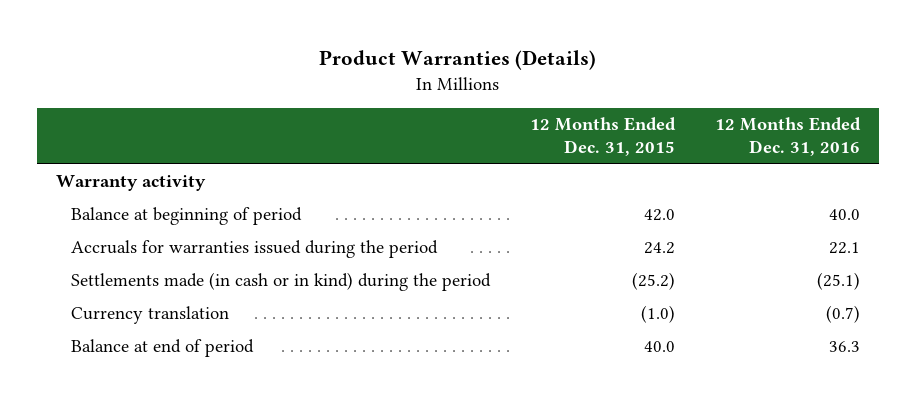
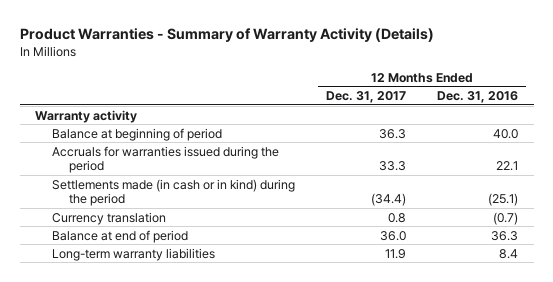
- Product Warranties (Details)
+ Product Warranties - Summary of Warranty Activity (Details)
- | 12 Months Ended Dec. 31, 2015 | 12 Months Ended Dec. 31, 2016
+ | 12 Months Ended Dec. 31, 2017 | 12 Months Ended Dec. 31, 2016
+ Long-term warranty liabilities | 11.9 | 8.4

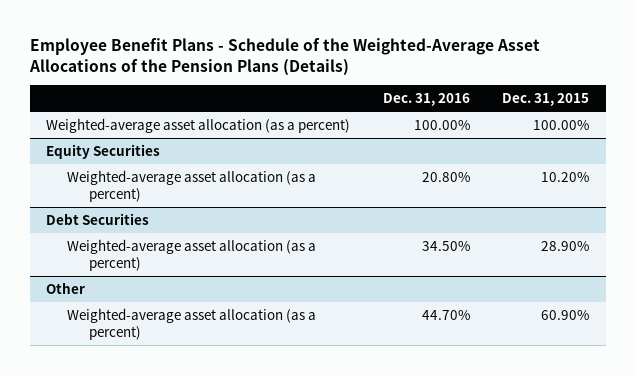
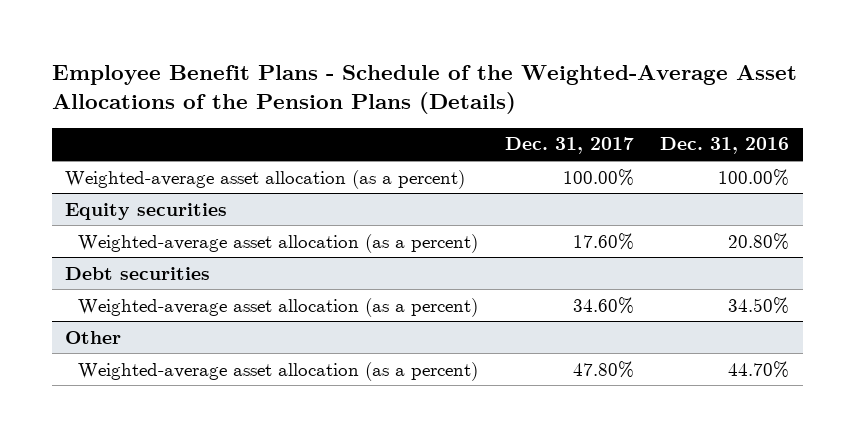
- | Dec. 31, 2016 | Dec. 31, 2015
+ | Dec. 31, 2017 | Dec. 31, 2016
- Equity Securities
+ Equity securities
- Debt Securities
+ Debt securities

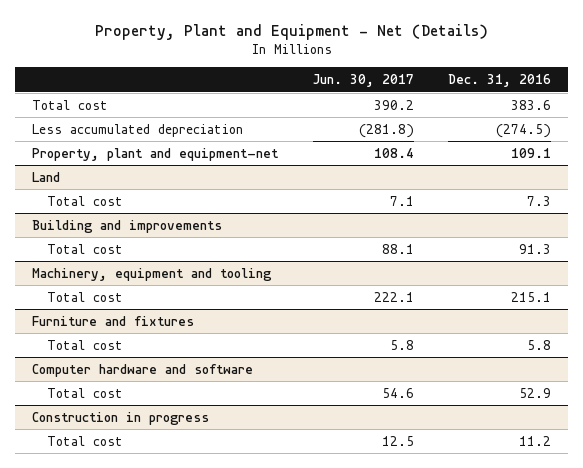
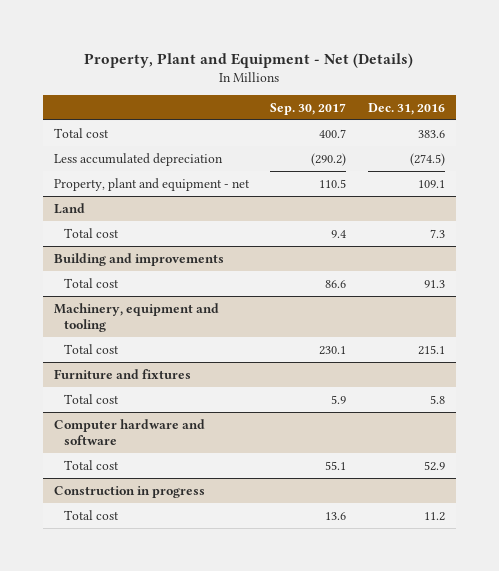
- | Jun. 30, 2017 | Dec. 31, 2016
+ | Sep. 30, 2017 | Dec. 31, 2016
- Property, plant and equipment-net | 108.4 | 109.1
+ Property, plant and equipment - net | 110.5 | 109.1

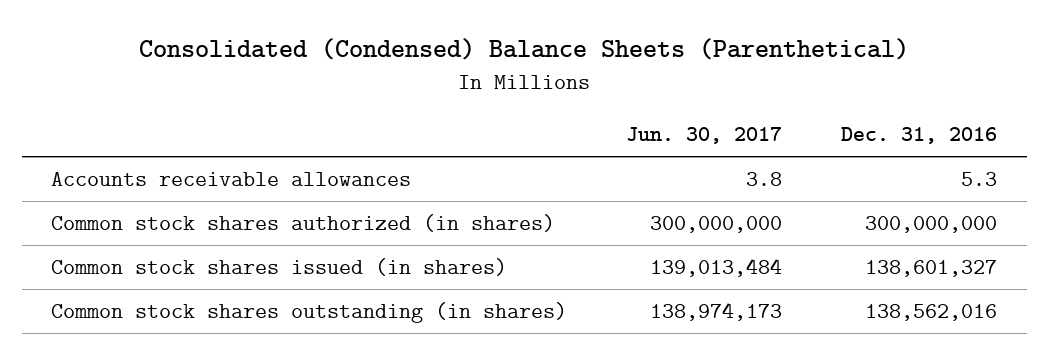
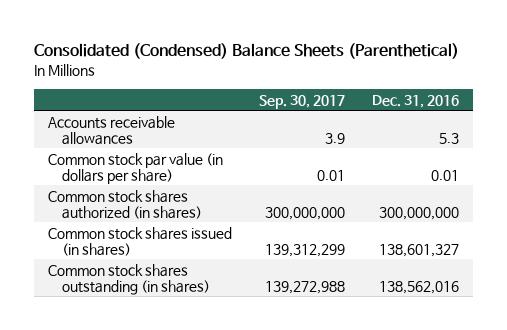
- | Jun. 30, 2017 | Dec. 31, 2016
+ | Sep. 30, 2017 | Dec. 31, 2016
+ Common stock par value (in dollars per share) | 0.01 | 0.01

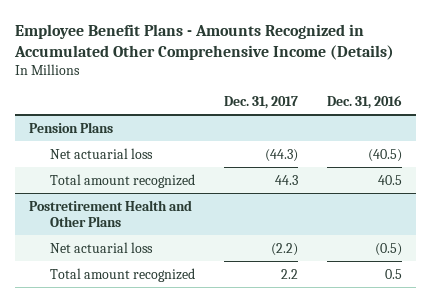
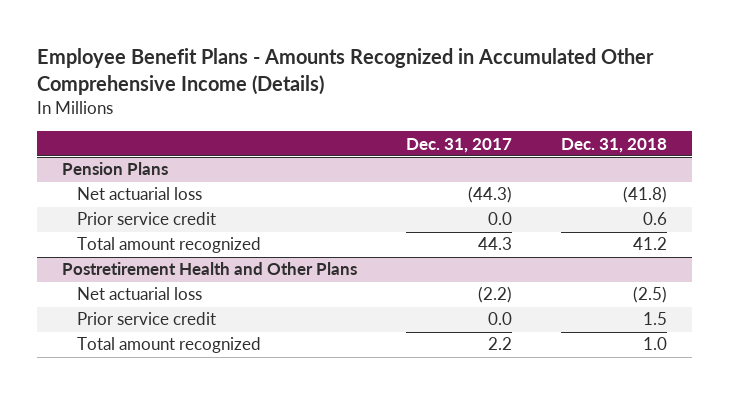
- | Dec. 31, 2017 | Dec. 31, 2016
+ | Dec. 31, 2017 | Dec. 31, 2018
@ Pension Plans
+ Prior service credit | 0.0 | 0.6
@ Postretirement Health and Other Plans
+ Prior service credit | 0.0 | 1.5

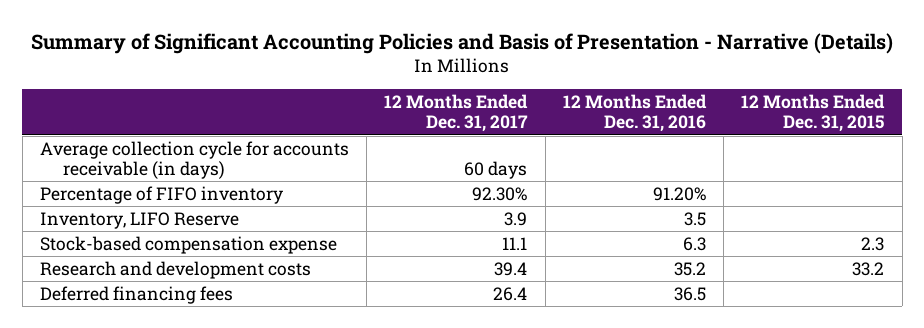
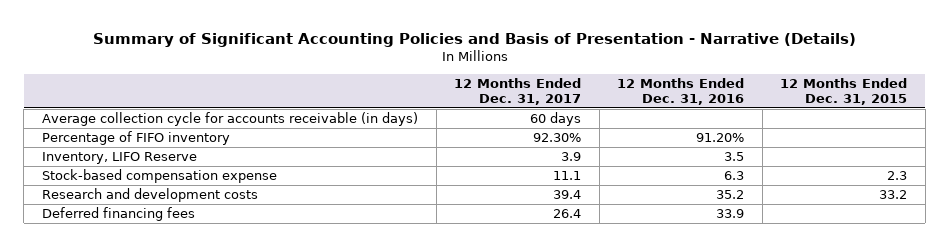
- Deferred financing fees | 26.4 | 36.5 |
+ Deferred financing fees | 26.4 | 33.9 |

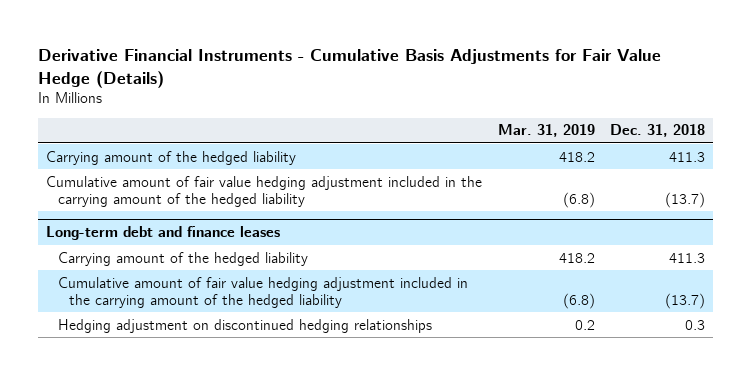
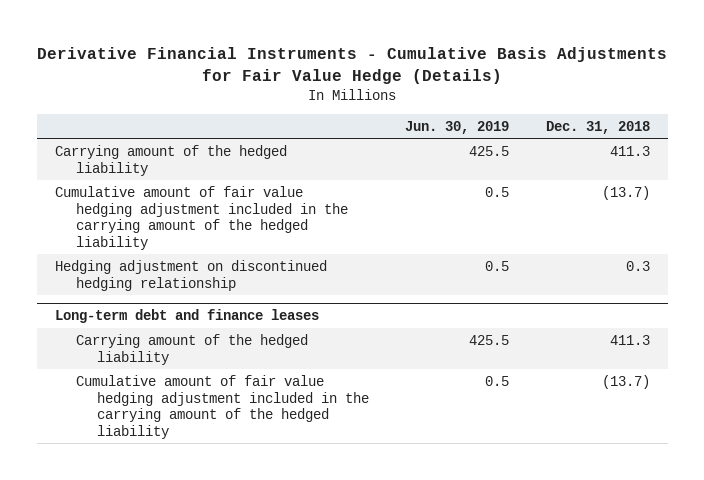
- | Mar. 31, 2019 | Dec. 31, 2018
+ | Jun. 30, 2019 | Dec. 31, 2018
+ Hedging adjustment on discontinued hedging relationship | 0.5 | 0.3
@ Long-term debt and finance leases
- Hedging adjustment on discontinued hedging relationships | 0.2 | 0.3

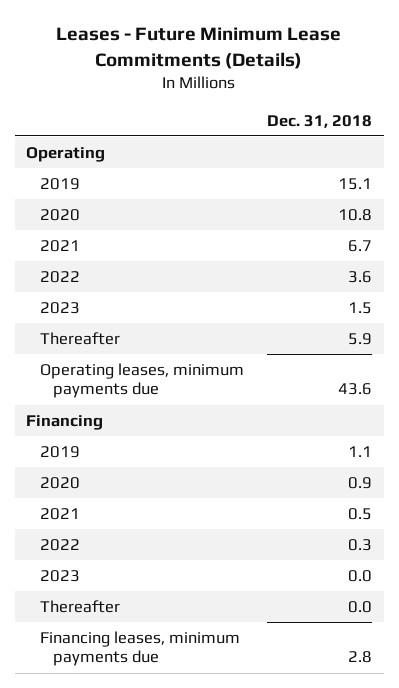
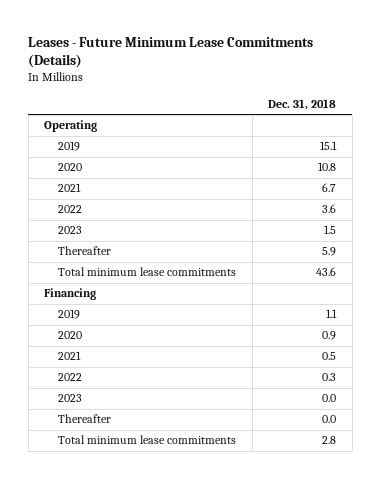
- Operating leases, minimum payments due | 43.6
+ Total minimum lease commitments | 43.6
- Financing leases, minimum payments due | 2.8
+ Total minimum lease commitments | 2.8

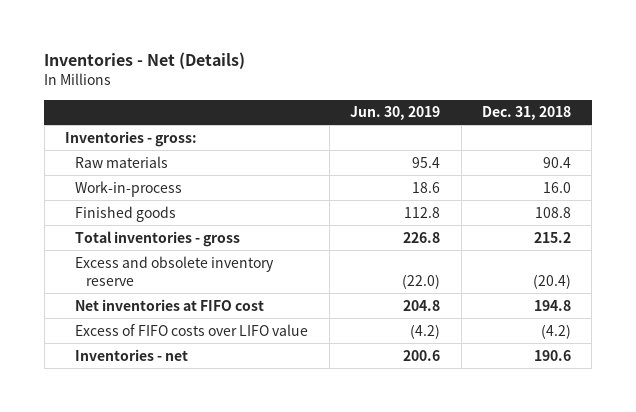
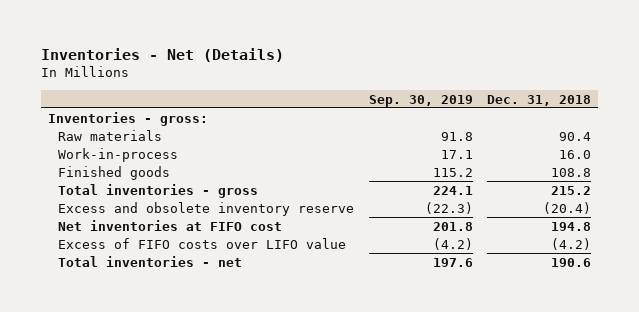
- | Jun. 30, 2019 | Dec. 31, 2018
+ | Sep. 30, 2019 | Dec. 31, 2018
- Inventories - net | 200.6 | 190.6
+ Total inventories - net | 197.6 | 190.6

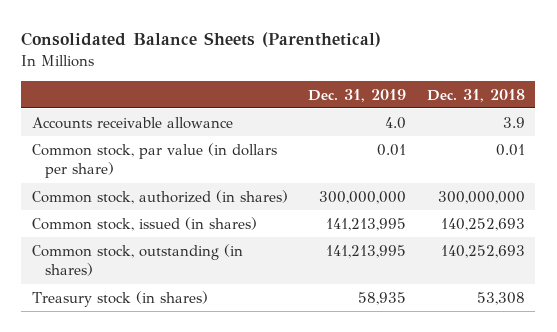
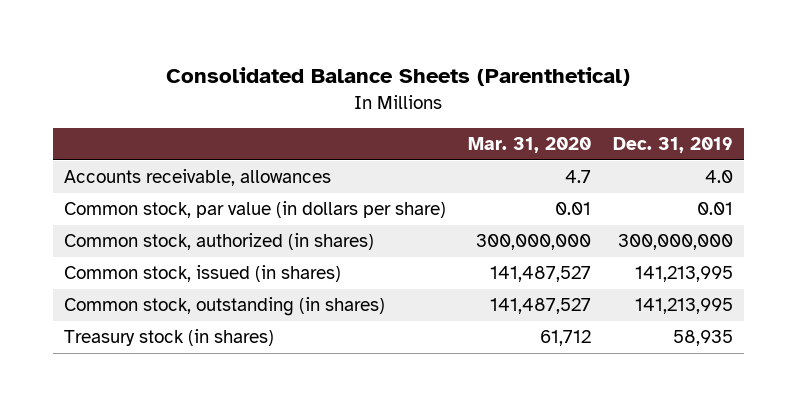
- | Dec. 31, 2019 | Dec. 31, 2018
+ | Mar. 31, 2020 | Dec. 31, 2019
- Accounts receivable allowance | 4.0 | 3.9
+ Accounts receivable, allowances | 4.7 | 4.0

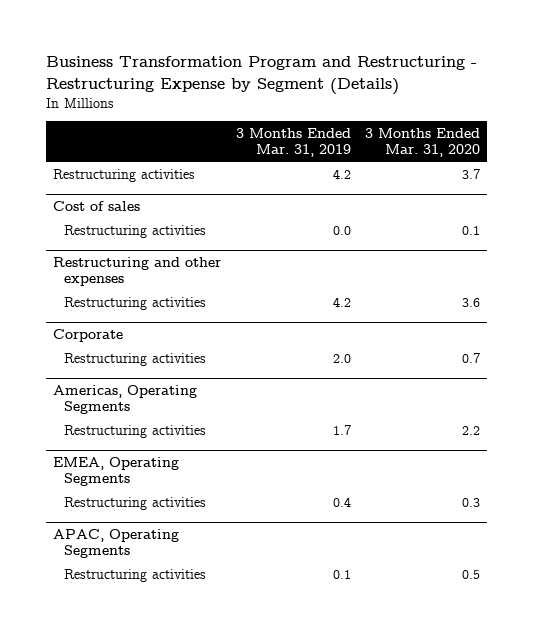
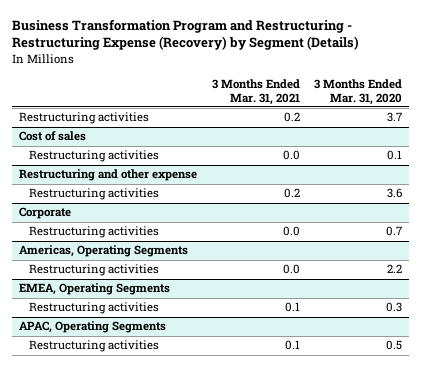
- Business Transformation Program and Restructuring - Restructuring Expense by Segment (Details)
+ Business Transformation Program and Restructuring - Restructuring Expense (Recovery) by Segment (Details)
- | 3 Months Ended Mar. 31, 2019 | 3 Months Ended Mar. 31, 2020
+ | 3 Months Ended Mar. 31, 2021 | 3 Months Ended Mar. 31, 2020
- Restructuring and other expenses
+ Restructuring and other expense

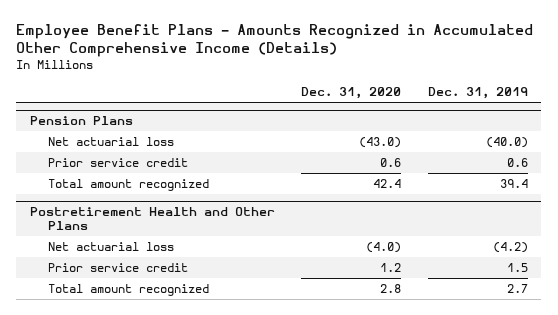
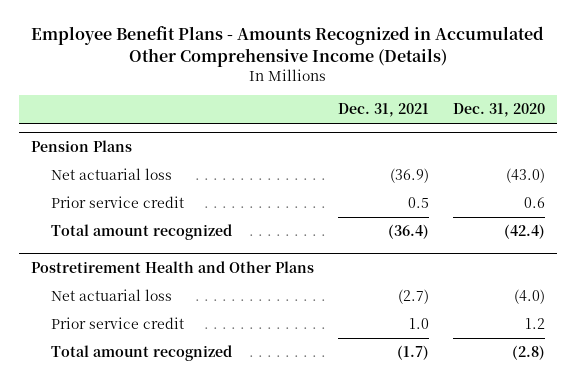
- | Dec. 31, 2020 | Dec. 31, 2019
+ | Dec. 31, 2021 | Dec. 31, 2020
@ Pension Plans
- Total amount recognized | 42.4 | 39.4
+ Total amount recognized | (36.4) | (42.4)
@ Postretirement Health and Other Plans
- Total amount recognized | 2.8 | 2.7
+ Total amount recognized | (1.7) | (2.8)

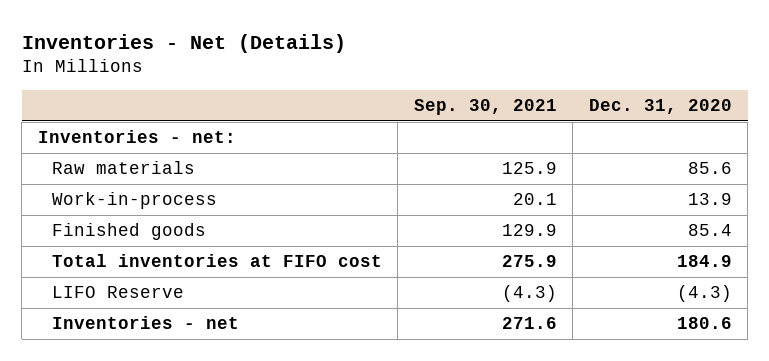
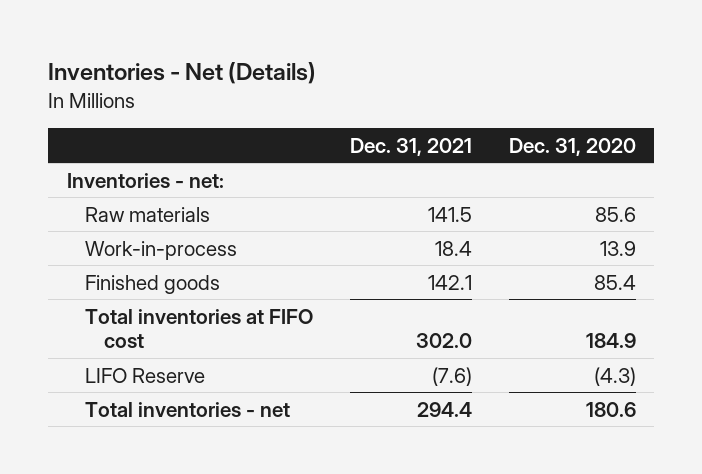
- | Sep. 30, 2021 | Dec. 31, 2020
+ | Dec. 31, 2021 | Dec. 31, 2020
- Inventories - net | 271.6 | 180.6
+ Total inventories - net | 294.4 | 180.6

